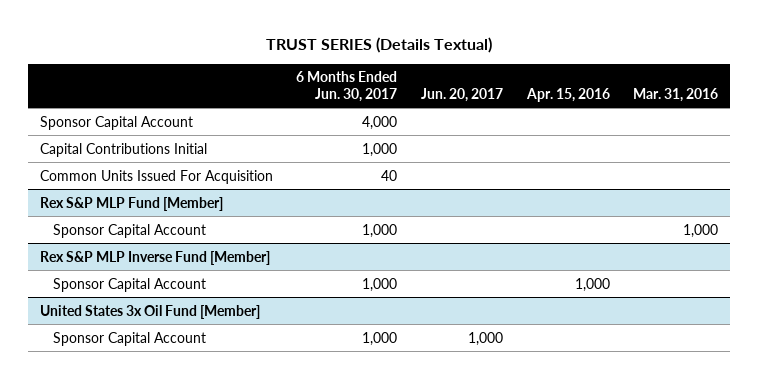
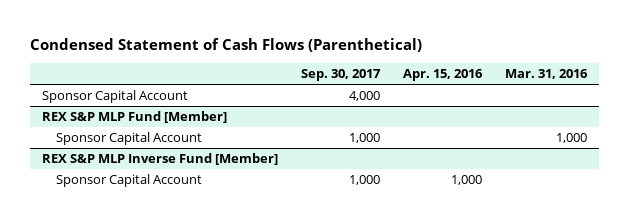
- TRUST SERIES (Details Textual)
+ Condensed Statement of Cash Flows (Parenthetical)
- | 6 Months Ended Jun. 30, 2017 | Jun. 20, 2017 | Apr. 15, 2016 | Mar. 31, 2016
+ | Sep. 30, 2017 | Apr. 15, 2016 | Mar. 31, 2016
- Capital Contributions Initial | 1,000 | | |
- Common Units Issued For Acquisition | 40 | | |
- Rex S&P MLP Fund [Member]
+ REX S&P MLP Fund [Member]
- Rex S&P MLP Inverse Fund [Member]
+ REX S&P MLP Inverse Fund [Member]
- United States 3x Oil Fund [Member]
- Sponsor Capital Account | 1,000 | 1,000 | |

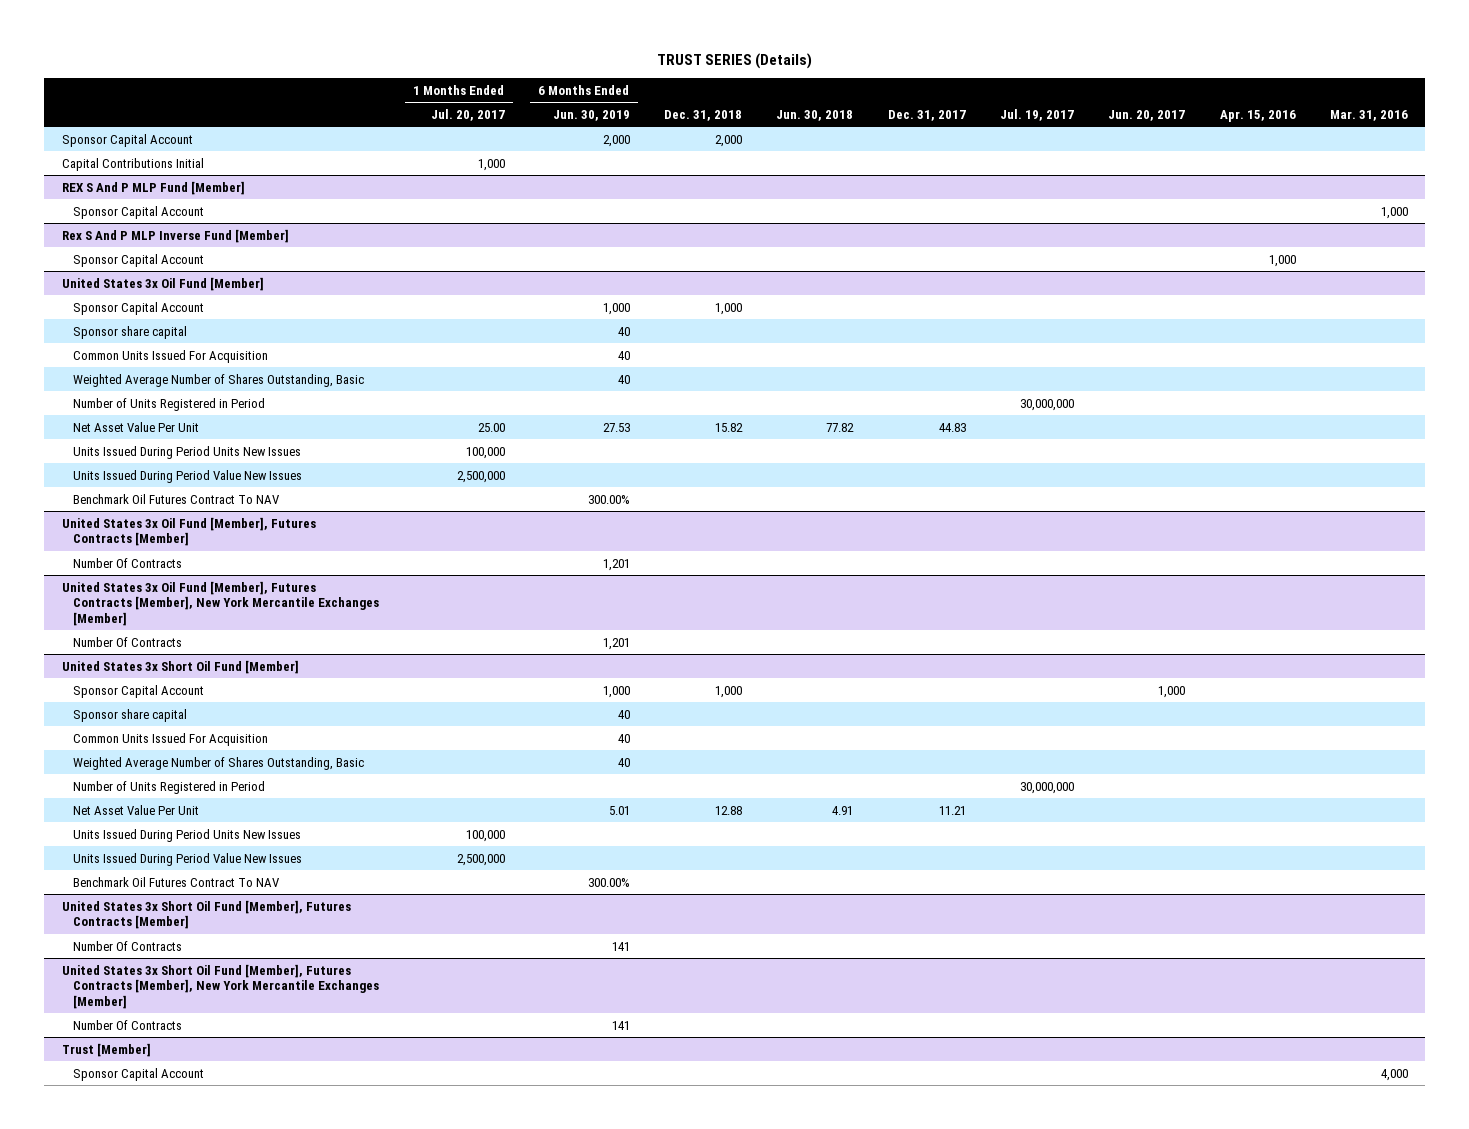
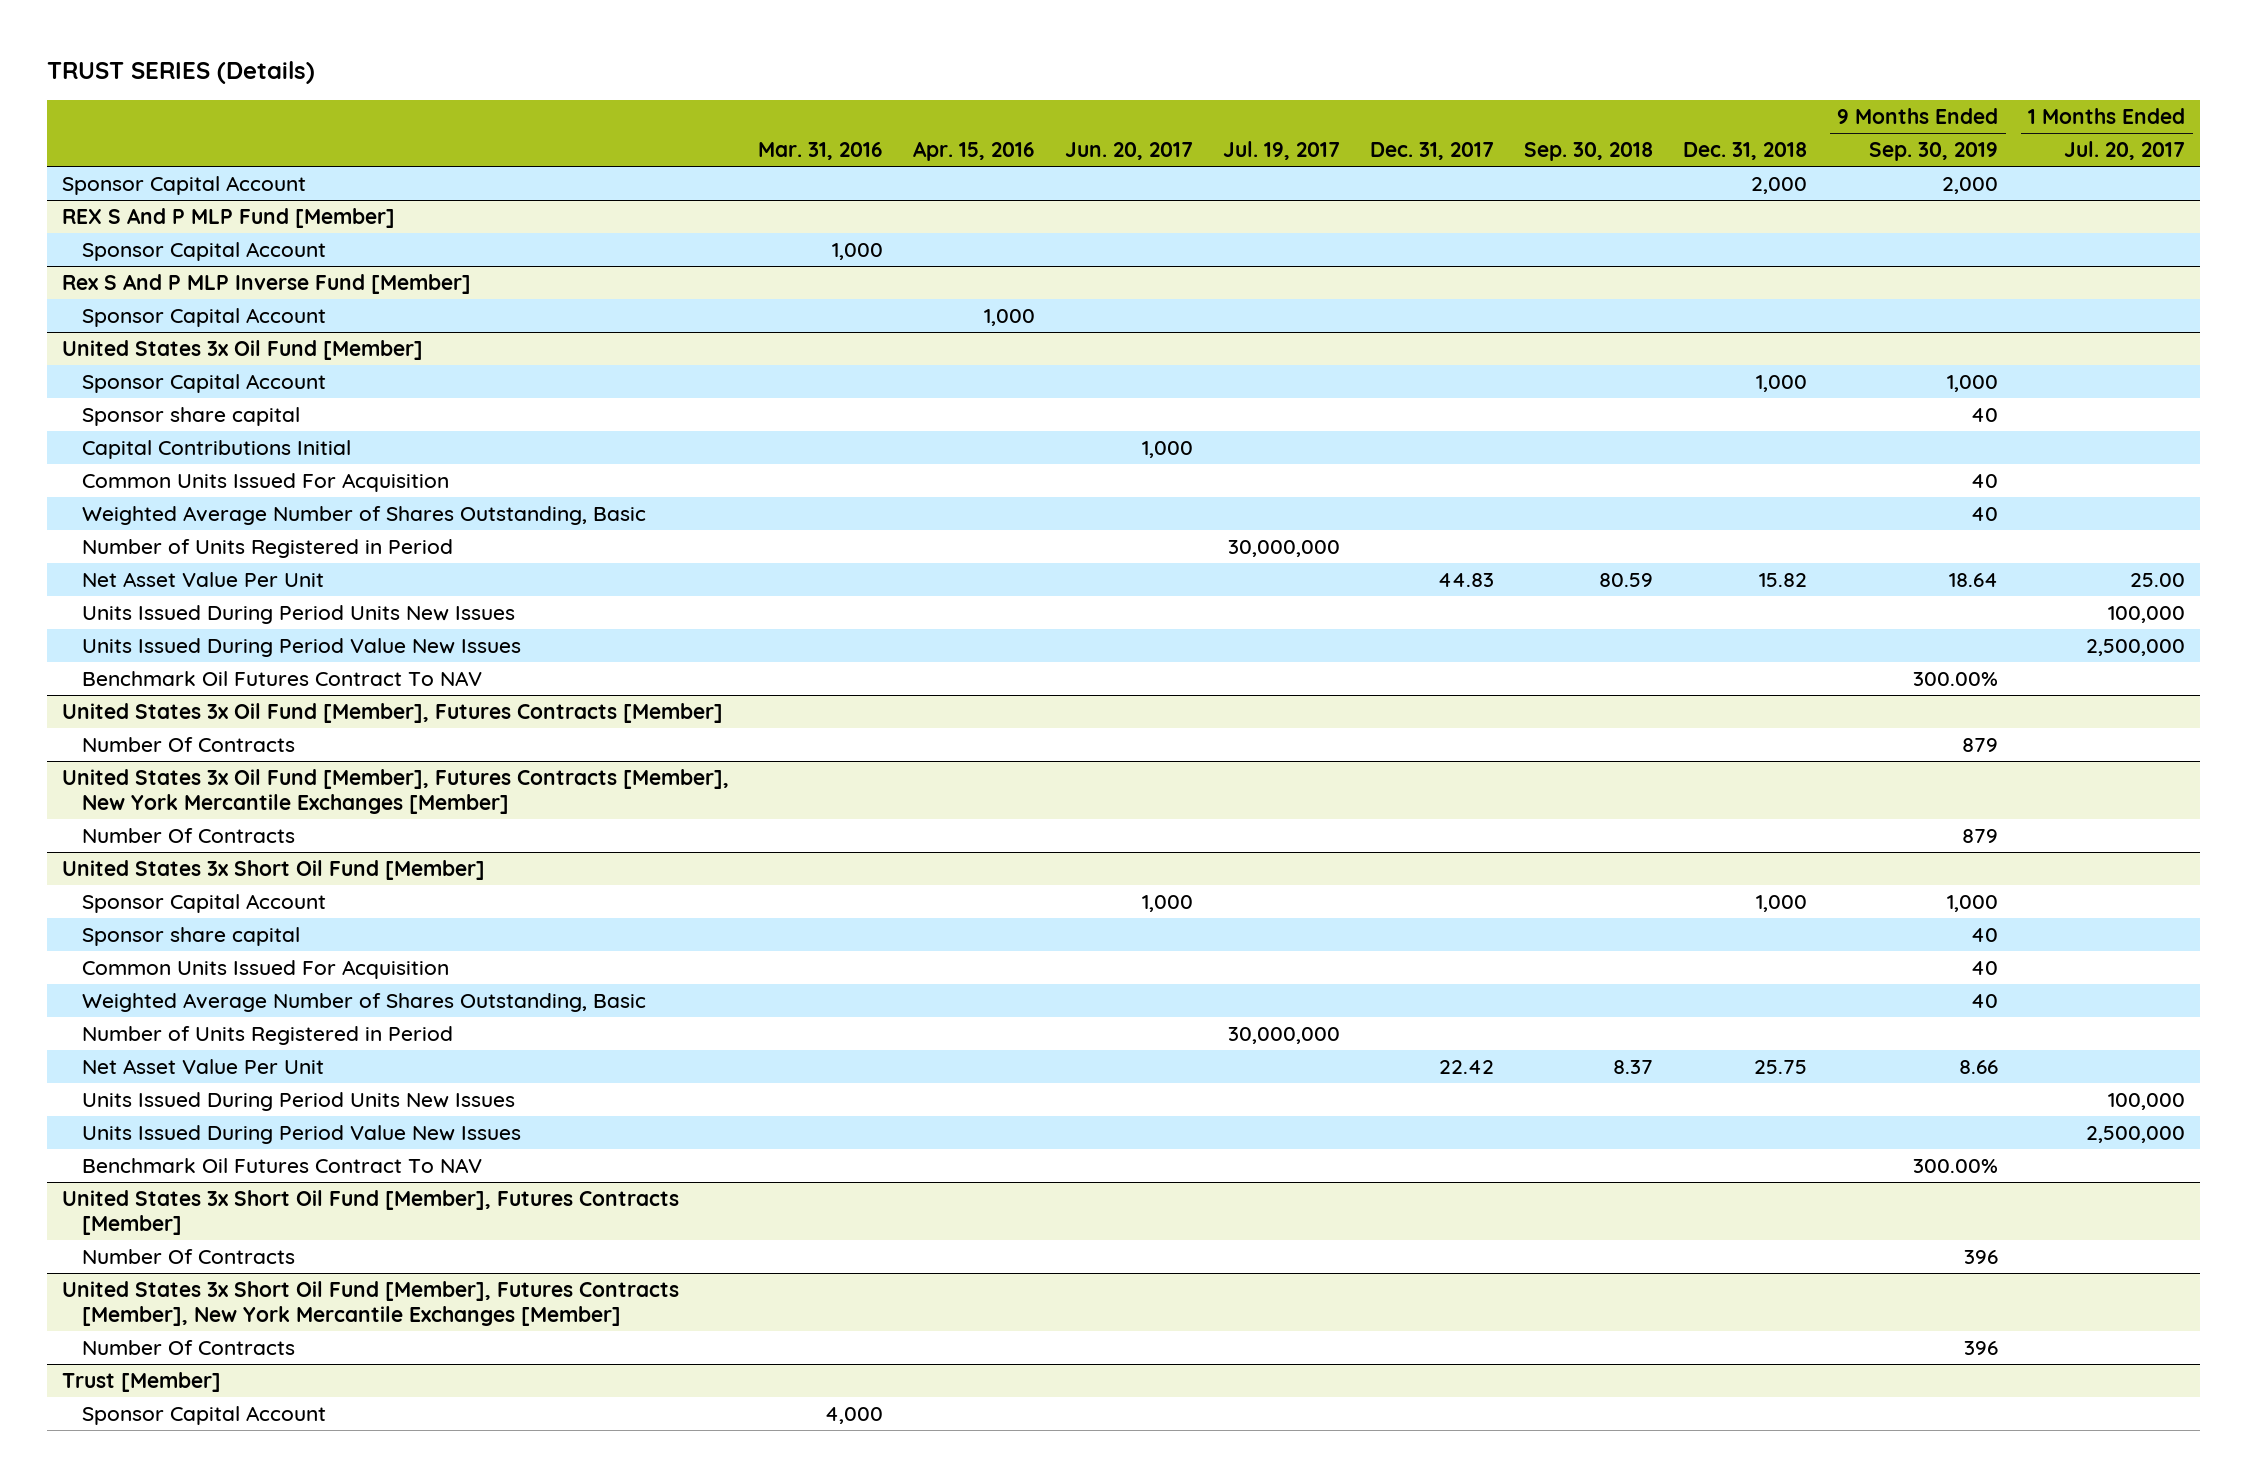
- | 1 Months Ended Jul. 20, 2017 | 6 Months Ended Jun. 30, 2019 | Dec. 31, 2018 | Jun. 30, 2018 | Dec. 31, 2017 | Jul. 19, 2017 | Jun. 20, 2017 | Apr. 15, 2016 | Mar. 31, 2016
+ | Mar. 31, 2016 | Apr. 15, 2016 | Jun. 20, 2017 | Jul. 19, 2017 | Dec. 31, 2017 | Sep. 30, 2018 | Dec. 31, 2018 | 9 Months Ended Sep. 30, 2019 | 1 Months Ended Jul. 20, 2017
- Capital Contributions Initial | 1,000 | | | | | | | |
@ United States 3x Oil Fund [Member]
+ Capital Contributions Initial | | | 1,000 | | | | | |
@ United States 3x Short Oil Fund [Member]
- Net Asset Value Per Unit | | 5.01 | 12.88 | 4.91 | 11.21 | | | |
+ Net Asset Value Per Unit | | | | | 22.42 | 8.37 | 25.75 | 8.66 |

